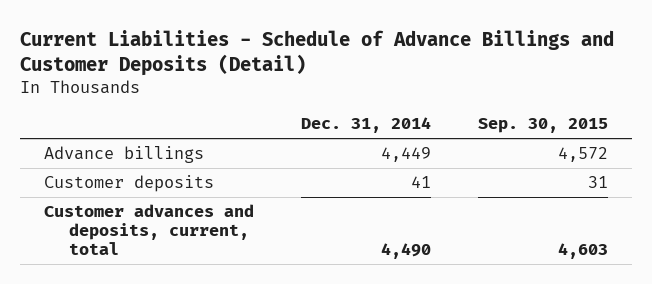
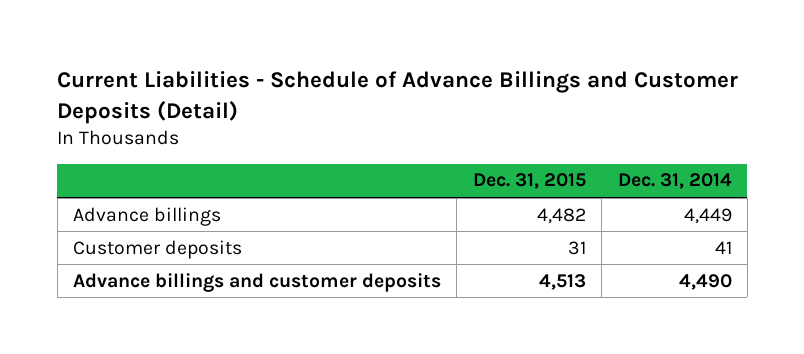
- | Dec. 31, 2014 | Sep. 30, 2015
+ | Dec. 31, 2015 | Dec. 31, 2014
- Customer advances and deposits, current, total | 4,490 | 4,603
+ Advance billings and customer deposits | 4,513 | 4,490

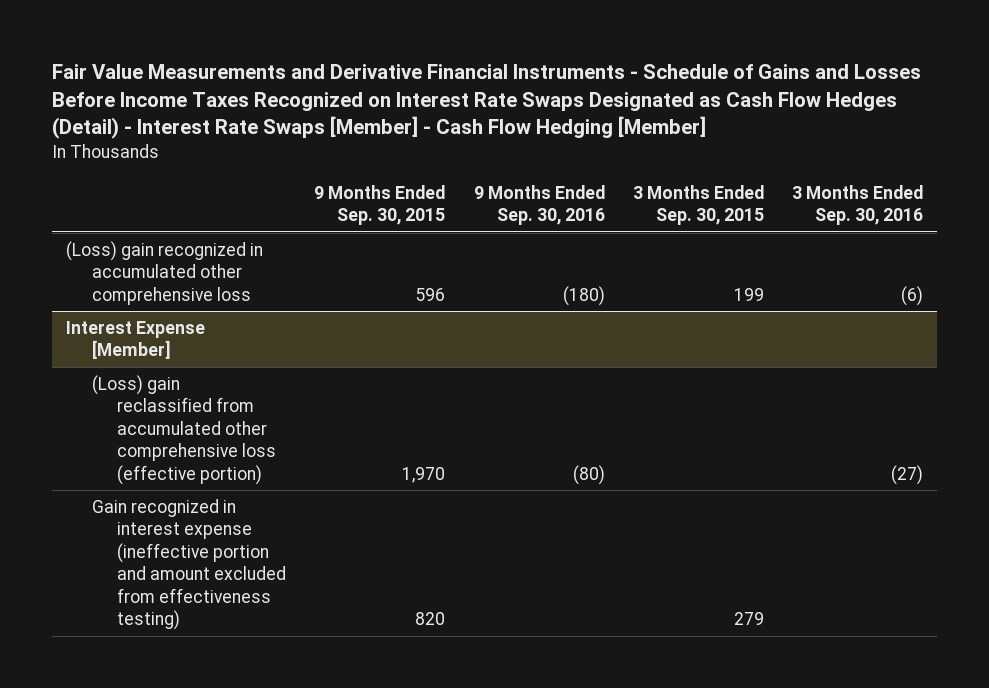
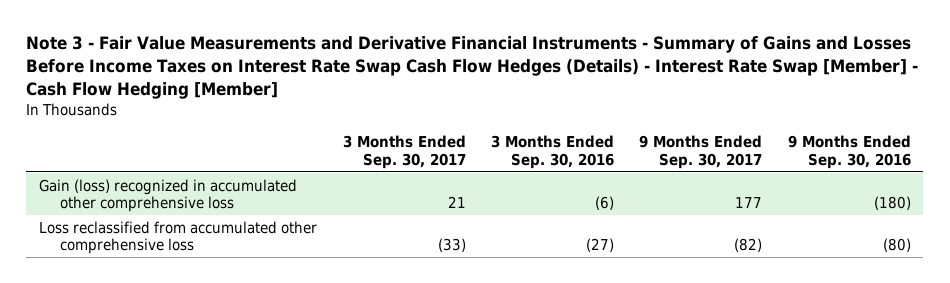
- Fair Value Measurements and Derivative Financial Instruments - Schedule of Gains and Losses Before Income Taxes Recognized on Interest Rate Swaps Designated as Cash Flow Hedges (Detail) - Interest Rate Swaps [Member] - Cash Flow Hedging [Member]
+ Note 3 - Fair Value Measurements and Derivative Financial Instruments - Summary of Gains and Losses Before Income Taxes on Interest Rate Swap Cash Flow Hedges (Details) - Interest Rate Swap [Member] - Cash Flow Hedging [Member]
- | 9 Months Ended Sep. 30, 2015 | 9 Months Ended Sep. 30, 2016 | 3 Months Ended Sep. 30, 2015 | 3 Months Ended Sep. 30, 2016
+ | 3 Months Ended Sep. 30, 2017 | 3 Months Ended Sep. 30, 2016 | 9 Months Ended Sep. 30, 2017 | 9 Months Ended Sep. 30, 2016
- (Loss) gain recognized in accumulated other comprehensive loss | 596 | (180) | 199 | (6)
- Interest Expense [Member]
- (Loss) gain reclassified from accumulated other comprehensive loss (effective portion) | 1,970 | (80) | | (27)
- Gain recognized in interest expense (ineffective portion and amount excluded from effectiveness testing) | 820 | | 279 |
+ Gain (loss) recognized in accumulated other comprehensive loss | 21 | (6) | 177 | (180)
+ Loss reclassified from accumulated other comprehensive loss | (33) | (27) | (82) | (80)

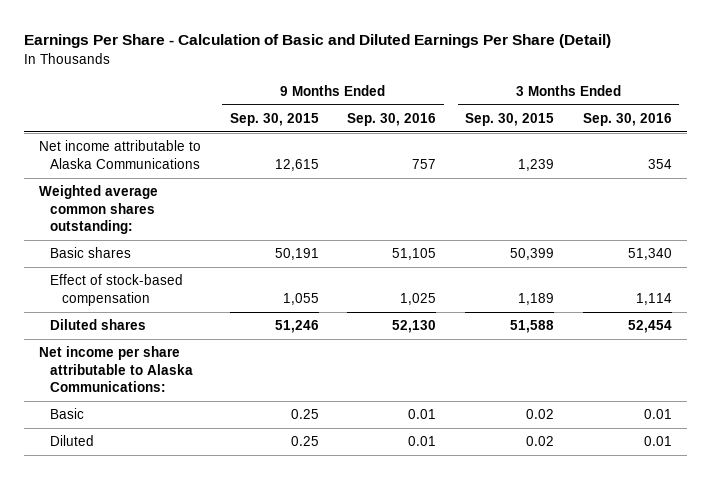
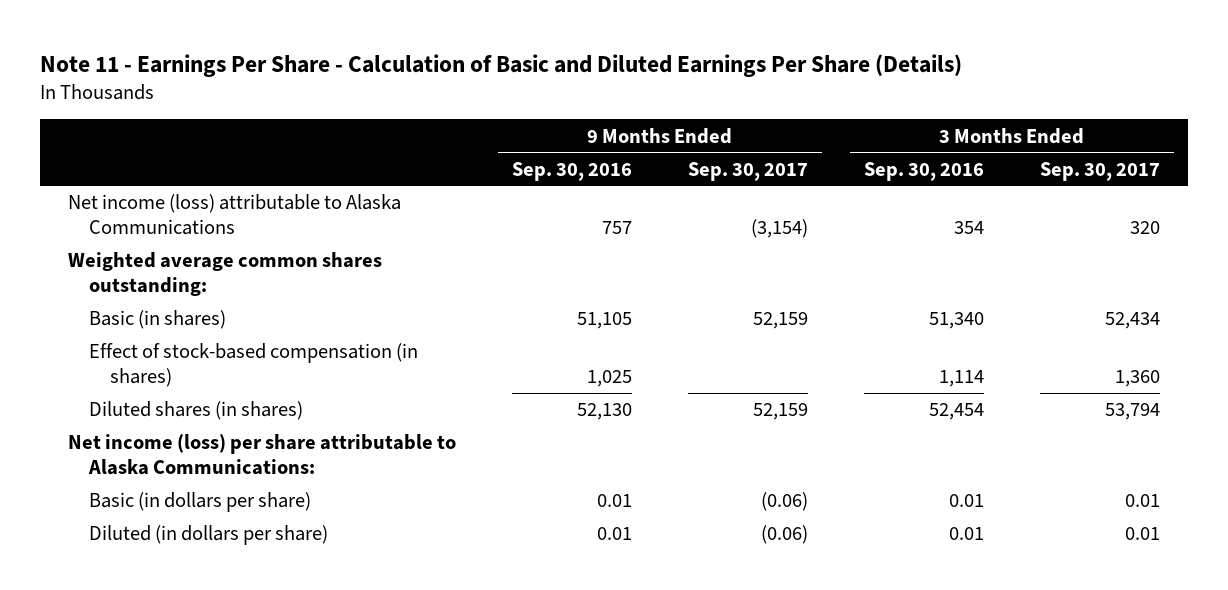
- Earnings Per Share - Calculation of Basic and Diluted Earnings Per Share (Detail)
+ Note 11 - Earnings Per Share - Calculation of Basic and Diluted Earnings Per Share (Details)
- | 9 Months Ended Sep. 30, 2015 | 9 Months Ended Sep. 30, 2016 | 3 Months Ended Sep. 30, 2015 | 3 Months Ended Sep. 30, 2016
+ | 9 Months Ended Sep. 30, 2016 | 9 Months Ended Sep. 30, 2017 | 3 Months Ended Sep. 30, 2016 | 3 Months Ended Sep. 30, 2017
- Net income attributable to Alaska Communications | 12,615 | 757 | 1,239 | 354
+ Net income (loss) attributable to Alaska Communications | 757 | (3,154) | 354 | 320
- Basic shares | 50,191 | 51,105 | 50,399 | 51,340
- Effect of stock-based compensation | 1,055 | 1,025 | 1,189 | 1,114
- Diluted shares | 51,246 | 52,130 | 51,588 | 52,454
- Net income per share attributable to Alaska Communications:
- Basic | 0.25 | 0.01 | 0.02 | 0.01
- Diluted | 0.25 | 0.01 | 0.02 | 0.01
+ Basic (in shares) | 51,105 | 52,159 | 51,340 | 52,434
+ Effect of stock-based compensation (in shares) | 1,025 | | 1,114 | 1,360
+ Diluted shares (in shares) | 52,130 | 52,159 | 52,454 | 53,794
+ Net income (loss) per share attributable to Alaska Communications:
+ Basic (in dollars per share) | 0.01 | (0.06) | 0.01 | 0.01
+ Diluted (in dollars per share) | 0.01 | (0.06) | 0.01 | 0.01

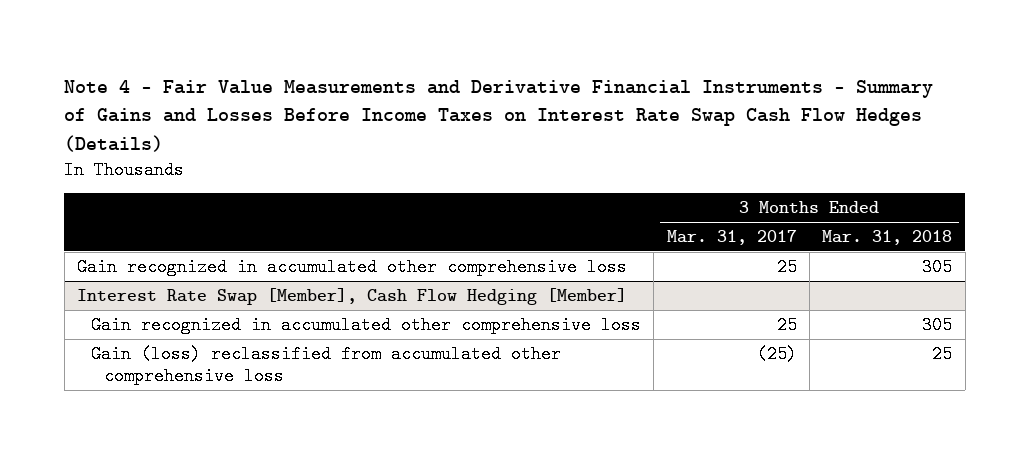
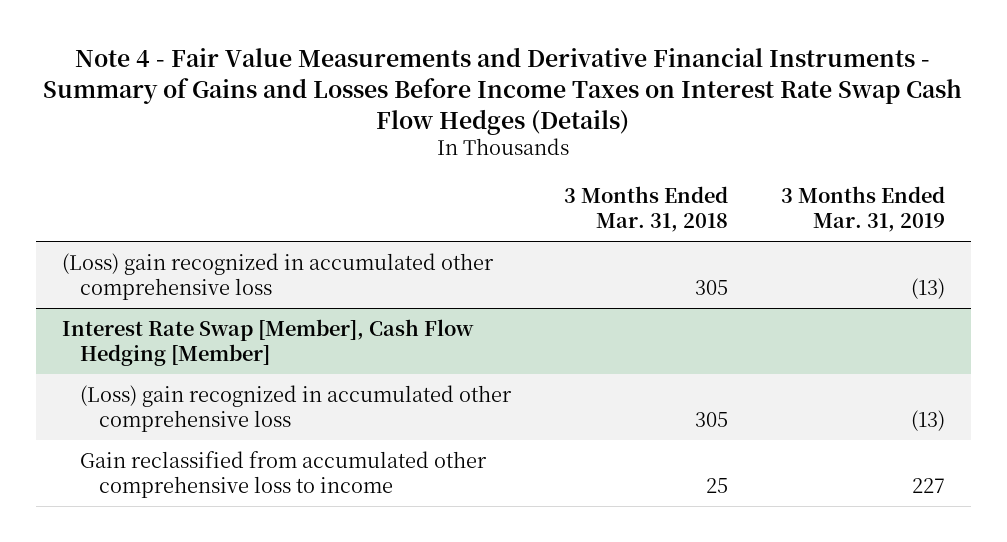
- | 3 Months Ended Mar. 31, 2017 | 3 Months Ended Mar. 31, 2018
+ | 3 Months Ended Mar. 31, 2018 | 3 Months Ended Mar. 31, 2019
- Gain recognized in accumulated other comprehensive loss | 25 | 305
+ (Loss) gain recognized in accumulated other comprehensive loss | 305 | (13)
@ Interest Rate Swap [Member], Cash Flow Hedging [Member]
- Gain recognized in accumulated other comprehensive loss | 25 | 305
- Gain (loss) reclassified from accumulated other comprehensive loss | (25) | 25
+ (Loss) gain recognized in accumulated other comprehensive loss | 305 | (13)
+ Gain reclassified from accumulated other comprehensive loss to income | 25 | 227

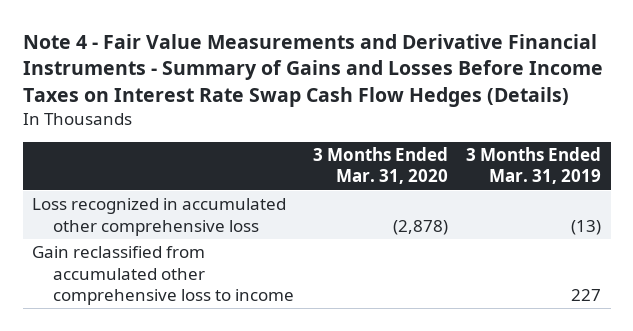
- | 3 Months Ended Mar. 31, 2018 | 3 Months Ended Mar. 31, 2019
+ | 3 Months Ended Mar. 31, 2020 | 3 Months Ended Mar. 31, 2019
- (Loss) gain recognized in accumulated other comprehensive loss | 305 | (13)
- Interest Rate Swap [Member], Cash Flow Hedging [Member]
- (Loss) gain recognized in accumulated other comprehensive loss | 305 | (13)
+ Loss recognized in accumulated other comprehensive loss | (2,878) | (13)

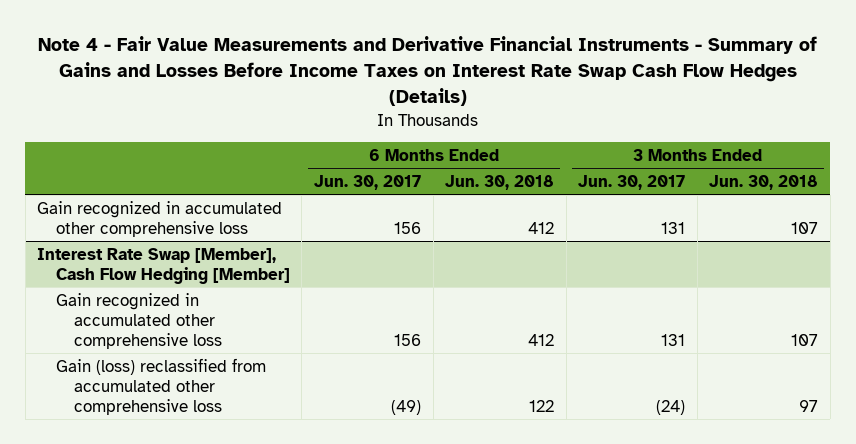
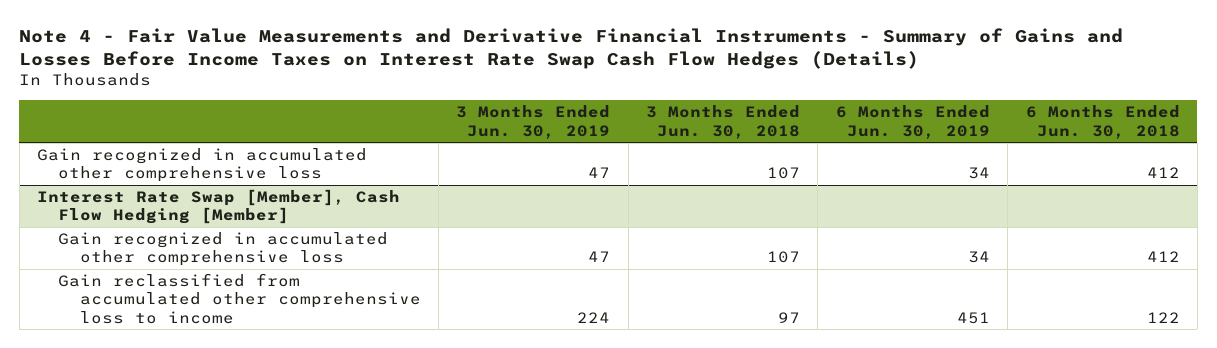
- | 6 Months Ended Jun. 30, 2017 | 6 Months Ended Jun. 30, 2018 | 3 Months Ended Jun. 30, 2017 | 3 Months Ended Jun. 30, 2018
+ | 3 Months Ended Jun. 30, 2019 | 3 Months Ended Jun. 30, 2018 | 6 Months Ended Jun. 30, 2019 | 6 Months Ended Jun. 30, 2018
@ Interest Rate Swap [Member], Cash Flow Hedging [Member]
- Gain (loss) reclassified from accumulated other comprehensive loss | (49) | 122 | (24) | 97
+ Gain reclassified from accumulated other comprehensive loss to income | 224 | 97 | 451 | 122

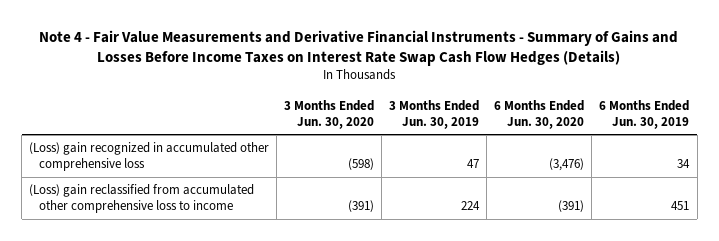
- | 3 Months Ended Jun. 30, 2019 | 3 Months Ended Jun. 30, 2018 | 6 Months Ended Jun. 30, 2019 | 6 Months Ended Jun. 30, 2018
+ | 3 Months Ended Jun. 30, 2020 | 3 Months Ended Jun. 30, 2019 | 6 Months Ended Jun. 30, 2020 | 6 Months Ended Jun. 30, 2019
- Gain recognized in accumulated other comprehensive loss | 47 | 107 | 34 | 412
- Interest Rate Swap [Member], Cash Flow Hedging [Member]
- Gain recognized in accumulated other comprehensive loss | 47 | 107 | 34 | 412
- Gain reclassified from accumulated other comprehensive loss to income | 224 | 97 | 451 | 122
+ (Loss) gain recognized in accumulated other comprehensive loss | (598) | 47 | (3,476) | 34
+ (Loss) gain reclassified from accumulated other comprehensive loss to income | (391) | 224 | (391) | 451

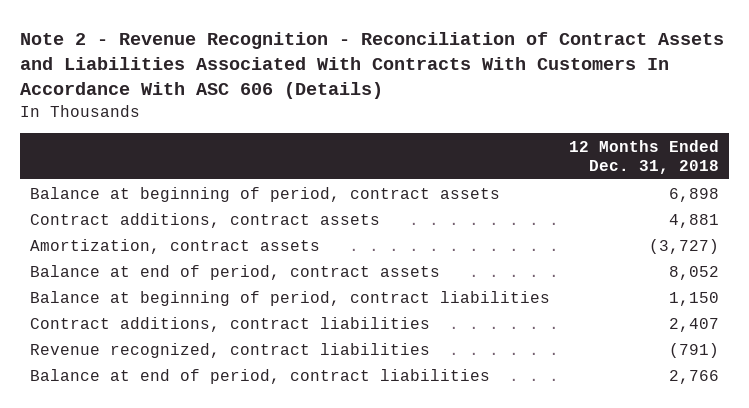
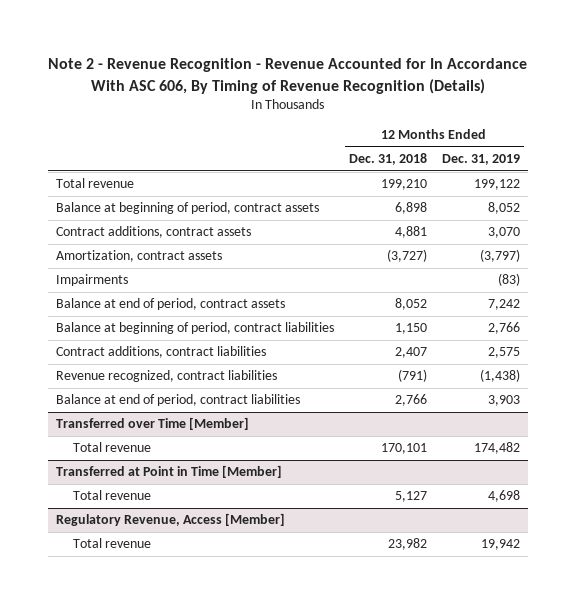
- Note 2 - Revenue Recognition - Reconciliation of Contract Assets and Liabilities Associated With Contracts With Customers In Accordance With ASC 606 (Details)
+ Note 2 - Revenue Recognition - Revenue Accounted for In Accordance With ASC 606, By Timing of Revenue Recognition (Details)
- | 12 Months Ended Dec. 31, 2018
+ | 12 Months Ended Dec. 31, 2018 | 12 Months Ended Dec. 31, 2019
+ Total revenue | 199,210 | 199,122
+ Impairments | | (83)
+ Transferred over Time [Member]
+ Total revenue | 170,101 | 174,482
+ Transferred at Point in Time [Member]
+ Total revenue | 5,127 | 4,698
+ Regulatory Revenue, Access [Member]
+ Total revenue | 23,982 | 19,942

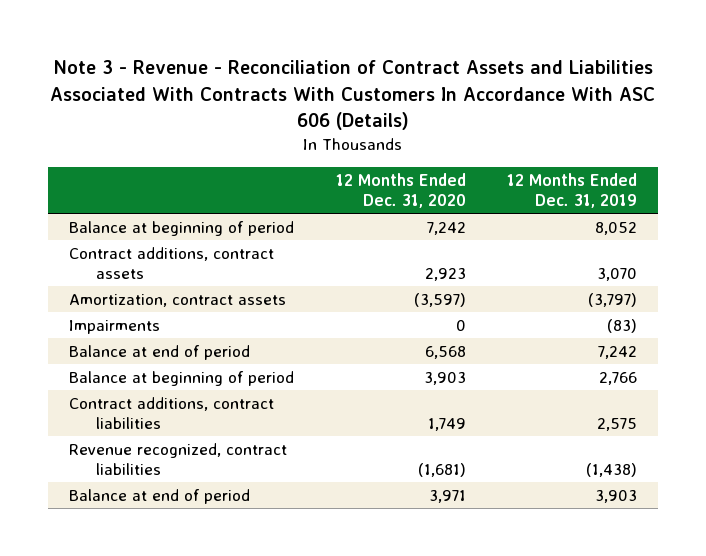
- Note 2 - Revenue Recognition - Revenue Accounted for In Accordance With ASC 606, By Timing of Revenue Recognition (Details)
+ Note 3 - Revenue - Reconciliation of Contract Assets and Liabilities Associated With Contracts With Customers In Accordance With ASC 606 (Details)
- | 12 Months Ended Dec. 31, 2018 | 12 Months Ended Dec. 31, 2019
+ | 12 Months Ended Dec. 31, 2020 | 12 Months Ended Dec. 31, 2019
- Total revenue | 199,210 | 199,122
- Balance at beginning of period, contract assets | 6,898 | 8,052
+ Balance at beginning of period | 7,242 | 8,052
- Balance at end of period, contract assets | 8,052 | 7,242
- Balance at beginning of period, contract liabilities | 1,150 | 2,766
+ Balance at end of period | 6,568 | 7,242
+ Balance at beginning of period | 3,903 | 2,766
- Balance at end of period, contract liabilities | 2,766 | 3,903
- Transferred over Time [Member]
- Total revenue | 170,101 | 174,482
- Transferred at Point in Time [Member]
- Total revenue | 5,127 | 4,698
- Regulatory Revenue, Access [Member]
- Total revenue | 23,982 | 19,942
+ Balance at end of period | 3,971 | 3,903

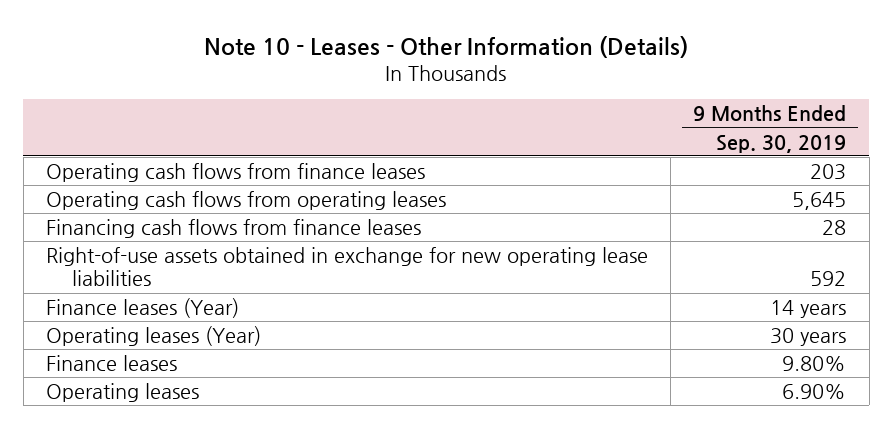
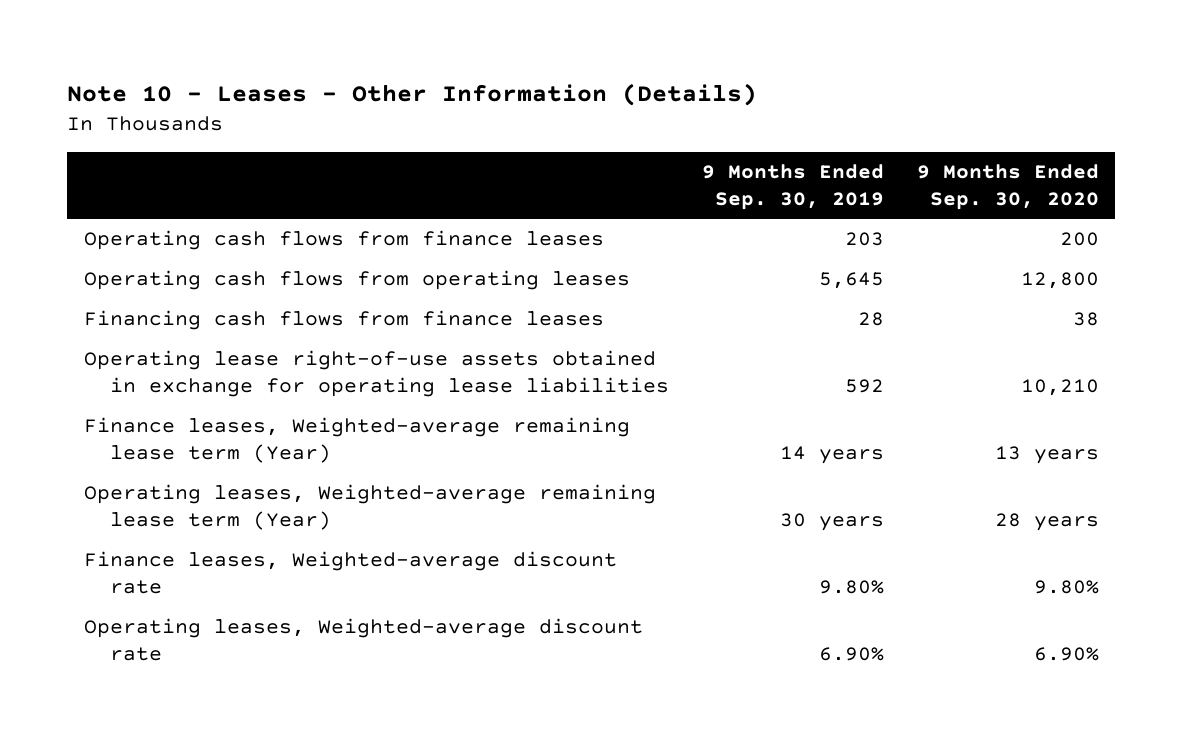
- | 9 Months Ended Sep. 30, 2019
+ | 9 Months Ended Sep. 30, 2019 | 9 Months Ended Sep. 30, 2020
- Right-of-use assets obtained in exchange for new operating lease liabilities | 592
- Finance leases (Year) | 14 years
- Operating leases (Year) | 30 years
- Finance leases | 9.80%
- Operating leases | 6.90%
+ Operating lease right-of-use assets obtained in exchange for operating lease liabilities | 592 | 10,210
+ Finance leases, Weighted-average remaining lease term (Year) | 14 years | 13 years
+ Operating leases, Weighted-average remaining lease term (Year) | 30 years | 28 years
+ Finance leases, Weighted-average discount rate | 9.80% | 9.80%
+ Operating leases, Weighted-average discount rate | 6.90% | 6.90%

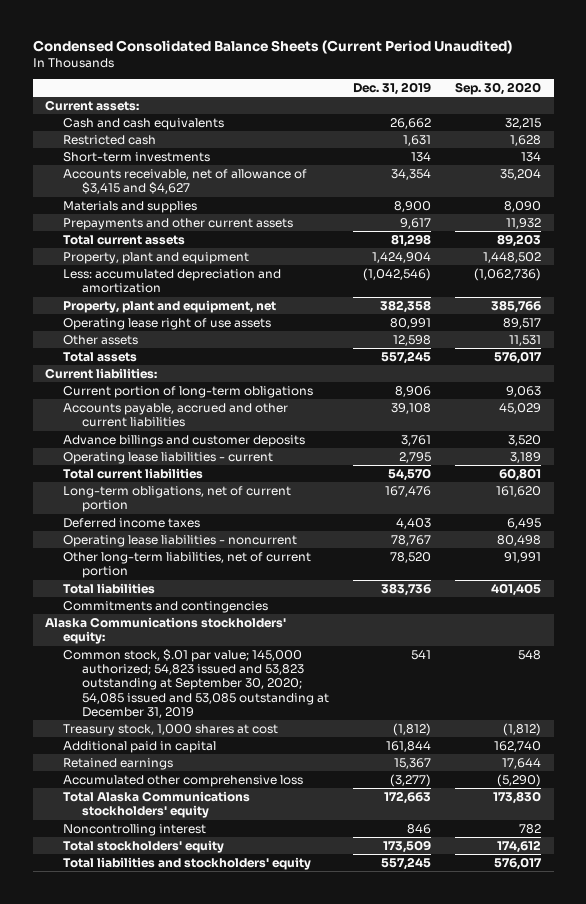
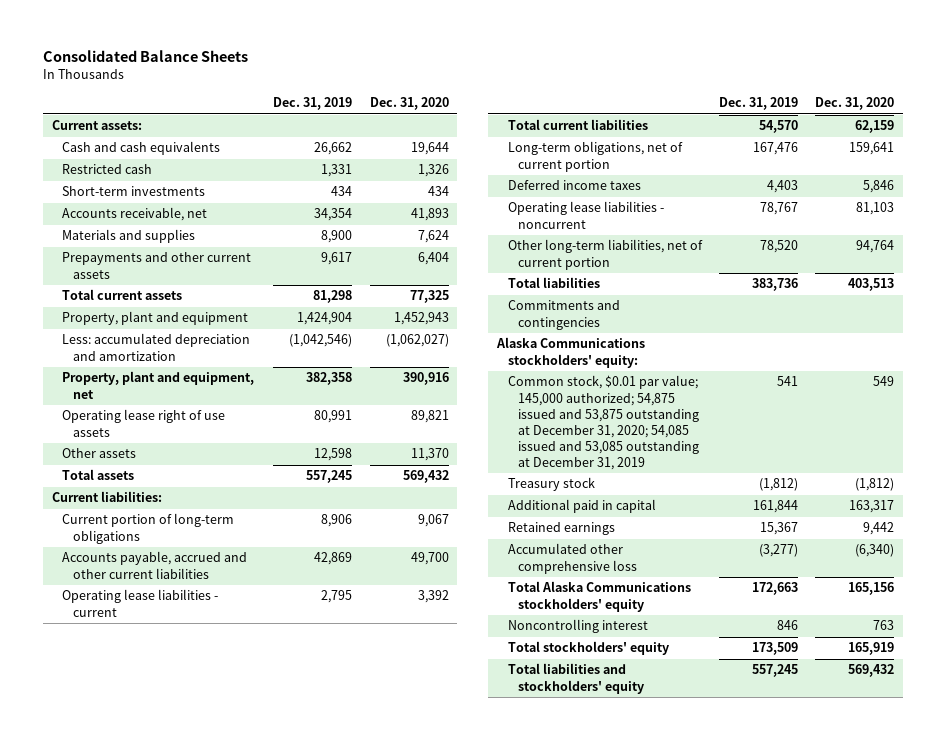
- Condensed Consolidated Balance Sheets (Current Period Unaudited)
+ Consolidated Balance Sheets
- | Dec. 31, 2019 | Sep. 30, 2020
+ | Dec. 31, 2019 | Dec. 31, 2020
- Restricted cash | 1,631 | 1,628
- Short-term investments | 134 | 134
- Accounts receivable, net of allowance of $3,415 and $4,627 | 34,354 | 35,204
+ Restricted cash | 1,331 | 1,326
+ Short-term investments | 434 | 434
+ Accounts receivable, net | 34,354 | 41,893
- Accounts payable, accrued and other current liabilities | 39,108 | 45,029
- Advance billings and customer deposits | 3,761 | 3,520
+ Accounts payable, accrued and other current liabilities | 42,869 | 49,700
- Common stock, $.01 par value; 145,000 authorized; 54,823 issued and 53,823 outstanding at September 30, 2020; 54,085 issued and 53,085 outstanding at December 31, 2019 | 541 | 548
- Treasury stock, 1,000 shares at cost | (1,812) | (1,812)
+ Common stock, $0.01 par value; 145,000 authorized; 54,875 issued and 53,875 outstanding at December 31, 2020; 54,085 issued and 53,085 outstanding at December 31, 2019 | 541 | 549
+ Treasury stock | (1,812) | (1,812)

